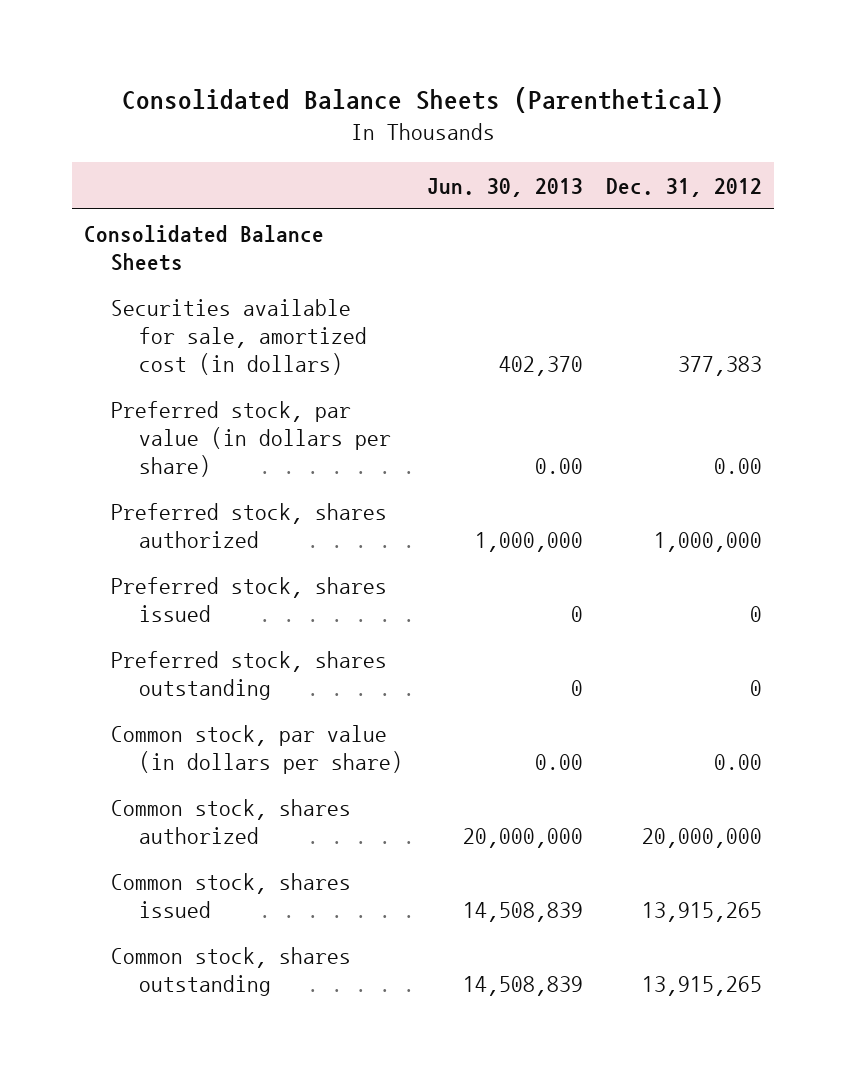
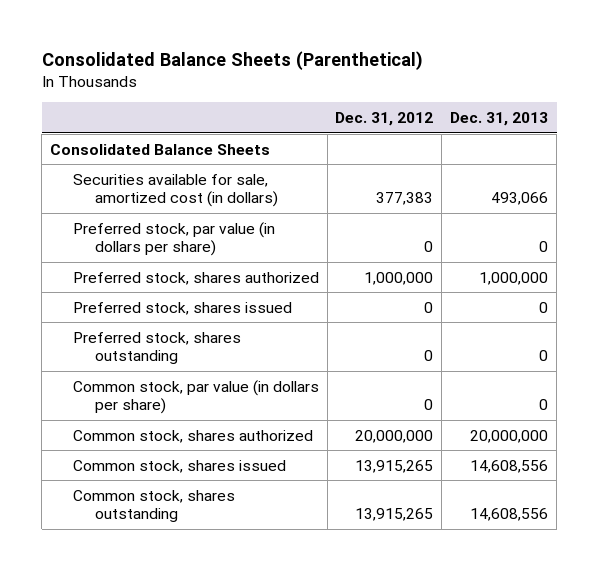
- | Jun. 30, 2013 | Dec. 31, 2012
+ | Dec. 31, 2012 | Dec. 31, 2013
- Preferred stock, par value (in dollars per share) | 0.00 | 0.00
+ Preferred stock, par value (in dollars per share) | 0 | 0
- Common stock, par value (in dollars per share) | 0.00 | 0.00
+ Common stock, par value (in dollars per share) | 0 | 0

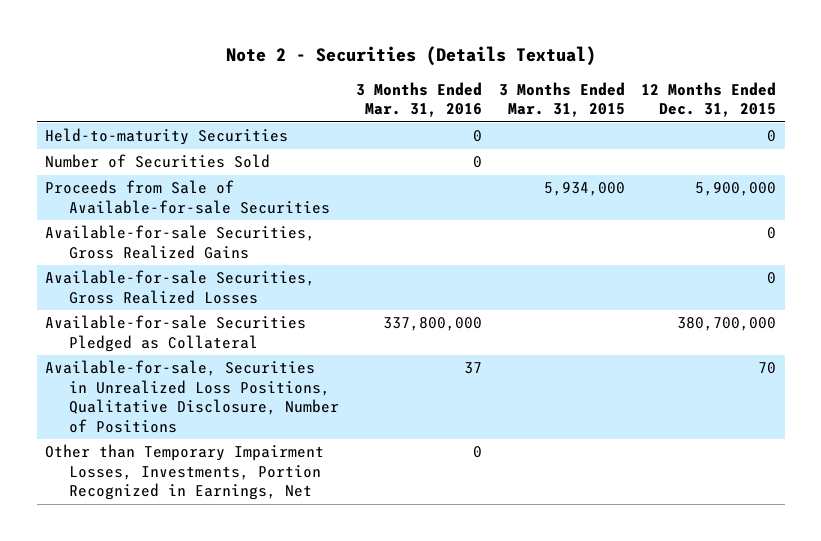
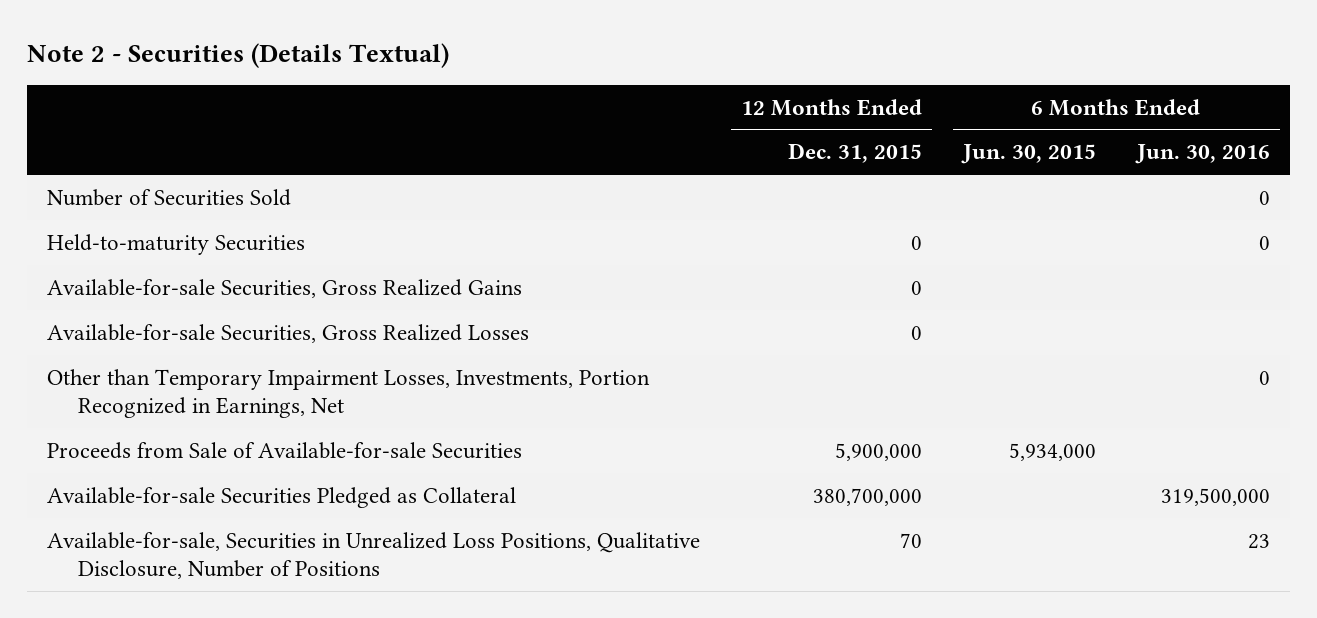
- | 3 Months Ended Mar. 31, 2016 | 3 Months Ended Mar. 31, 2015 | 12 Months Ended Dec. 31, 2015
+ | 12 Months Ended Dec. 31, 2015 | 6 Months Ended Jun. 30, 2015 | 6 Months Ended Jun. 30, 2016
moved down: Held-to-maturity Securities | 0 | | 0
moved up: Other than Temporary Impairment Losses, Investments, Portion Recognized in Earnings, Net | | | 0
moved down: Proceeds from Sale of Available-for-sale Securities | 5,900,000 | 5,934,000 |

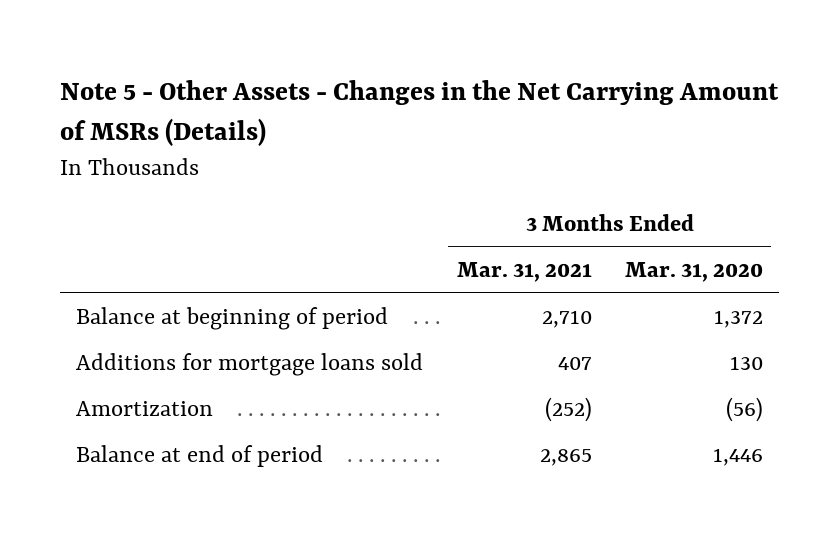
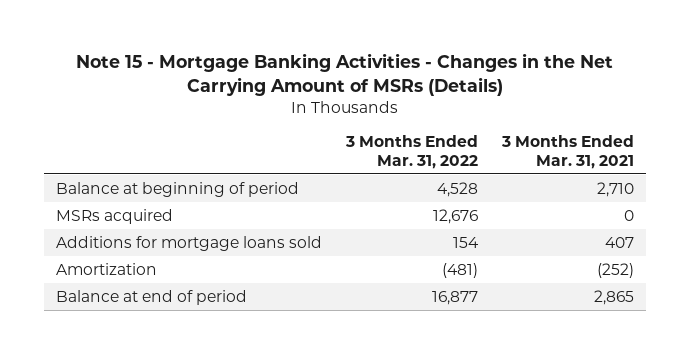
- Note 5 - Other Assets - Changes in the Net Carrying Amount of MSRs (Details)
+ Note 15 - Mortgage Banking Activities - Changes in the Net Carrying Amount of MSRs (Details)
- | 3 Months Ended Mar. 31, 2021 | 3 Months Ended Mar. 31, 2020
+ | 3 Months Ended Mar. 31, 2022 | 3 Months Ended Mar. 31, 2021
+ MSRs acquired | 12,676 | 0

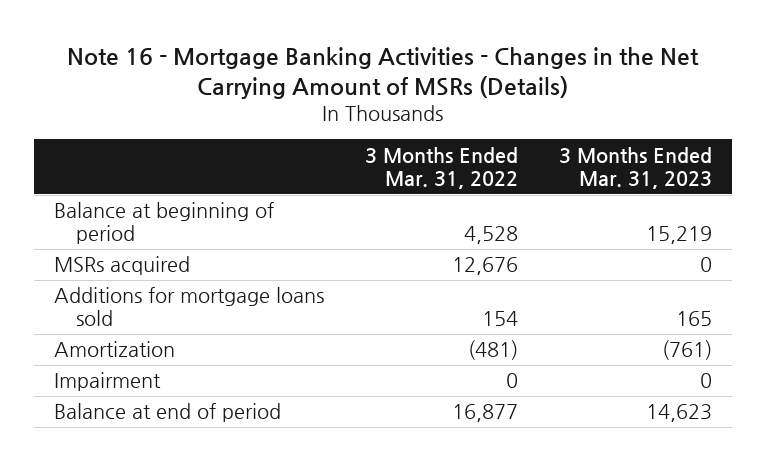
- Note 15 - Mortgage Banking Activities - Changes in the Net Carrying Amount of MSRs (Details)
+ Note 16 - Mortgage Banking Activities - Changes in the Net Carrying Amount of MSRs (Details)
- | 3 Months Ended Mar. 31, 2022 | 3 Months Ended Mar. 31, 2021
+ | 3 Months Ended Mar. 31, 2022 | 3 Months Ended Mar. 31, 2023
+ Impairment | 0 | 0

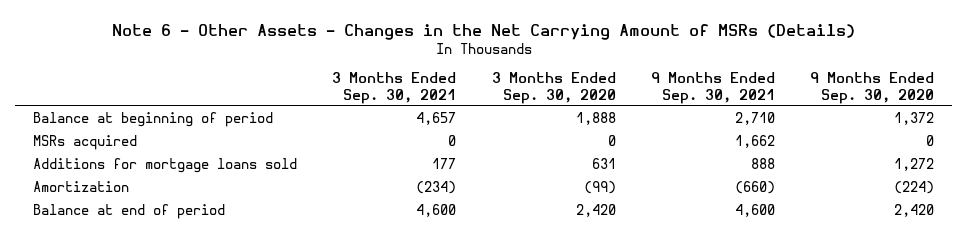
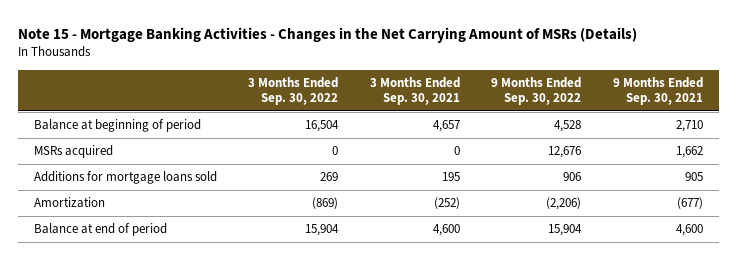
- Note 6 - Other Assets - Changes in the Net Carrying Amount of MSRs (Details)
+ Note 15 - Mortgage Banking Activities - Changes in the Net Carrying Amount of MSRs (Details)
- | 3 Months Ended Sep. 30, 2021 | 3 Months Ended Sep. 30, 2020 | 9 Months Ended Sep. 30, 2021 | 9 Months Ended Sep. 30, 2020
+ | 3 Months Ended Sep. 30, 2022 | 3 Months Ended Sep. 30, 2021 | 9 Months Ended Sep. 30, 2022 | 9 Months Ended Sep. 30, 2021
- Additions for mortgage loans sold | 177 | 631 | 888 | 1,272
- Amortization | (234) | (99) | (660) | (224)
+ Additions for mortgage loans sold | 269 | 195 | 906 | 905
+ Amortization | (869) | (252) | (2,206) | (677)

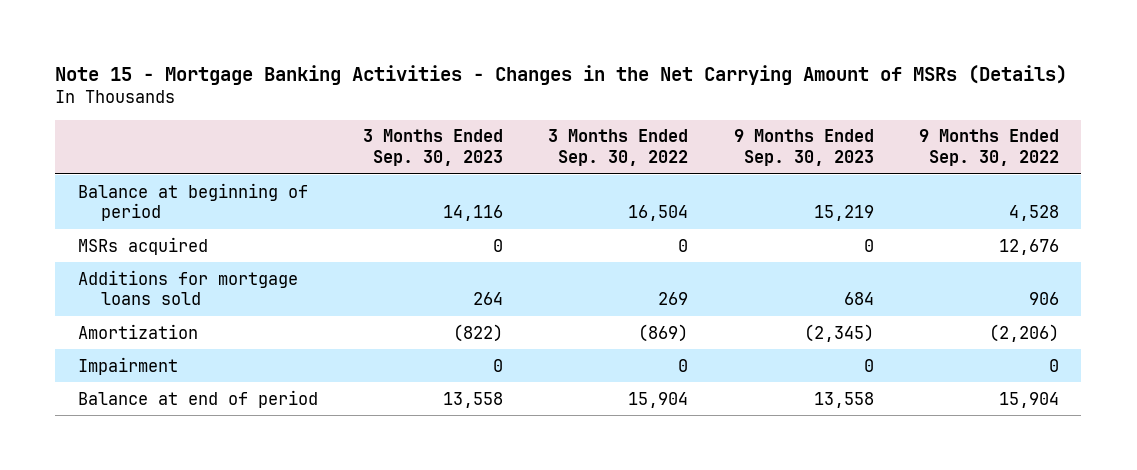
- | 3 Months Ended Sep. 30, 2022 | 3 Months Ended Sep. 30, 2021 | 9 Months Ended Sep. 30, 2022 | 9 Months Ended Sep. 30, 2021
+ | 3 Months Ended Sep. 30, 2023 | 3 Months Ended Sep. 30, 2022 | 9 Months Ended Sep. 30, 2023 | 9 Months Ended Sep. 30, 2022
+ Impairment | 0 | 0 | 0 | 0

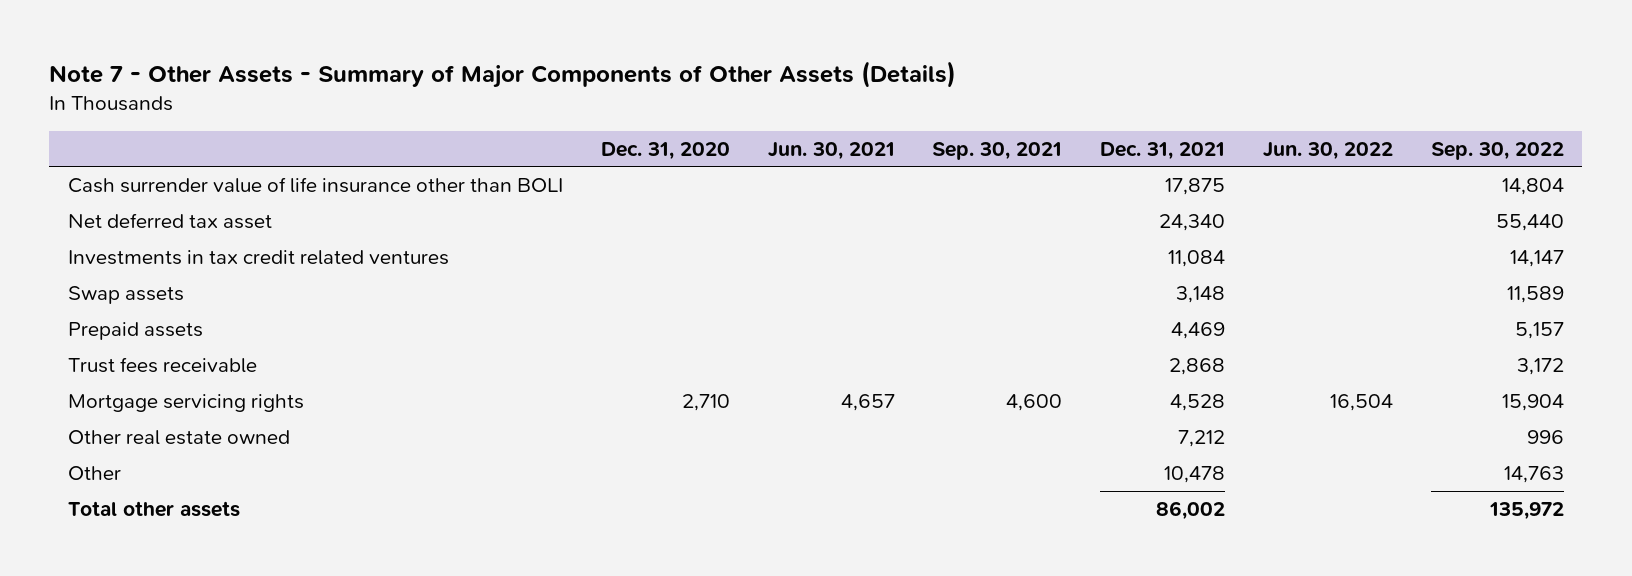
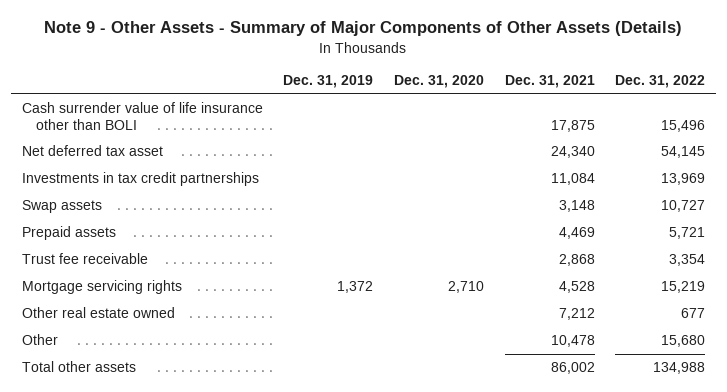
- Note 7 - Other Assets - Summary of Major Components of Other Assets (Details)
+ Note 9 - Other Assets - Summary of Major Components of Other Assets (Details)
- | Dec. 31, 2020 | Jun. 30, 2021 | Sep. 30, 2021 | Dec. 31, 2021 | Jun. 30, 2022 | Sep. 30, 2022
+ | Dec. 31, 2019 | Dec. 31, 2020 | Dec. 31, 2021 | Dec. 31, 2022
- Investments in tax credit related ventures | | | | 11,084 | | 14,147
+ Investments in tax credit partnerships | | | 11,084 | 13,969
- Trust fees receivable | | | | 2,868 | | 3,172
+ Trust fee receivable | | | 2,868 | 3,354

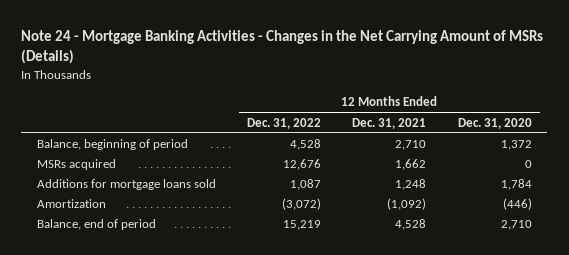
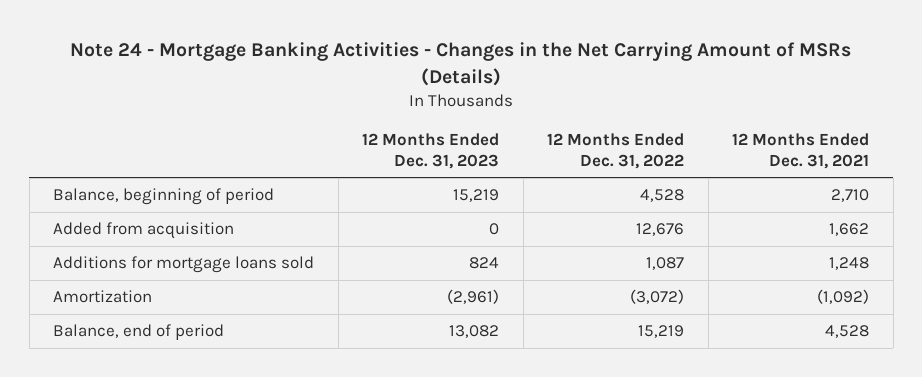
- | 12 Months Ended Dec. 31, 2022 | 12 Months Ended Dec. 31, 2021 | 12 Months Ended Dec. 31, 2020
+ | 12 Months Ended Dec. 31, 2023 | 12 Months Ended Dec. 31, 2022 | 12 Months Ended Dec. 31, 2021
- MSRs acquired | 12,676 | 1,662 | 0
+ Added from acquisition | 0 | 12,676 | 1,662

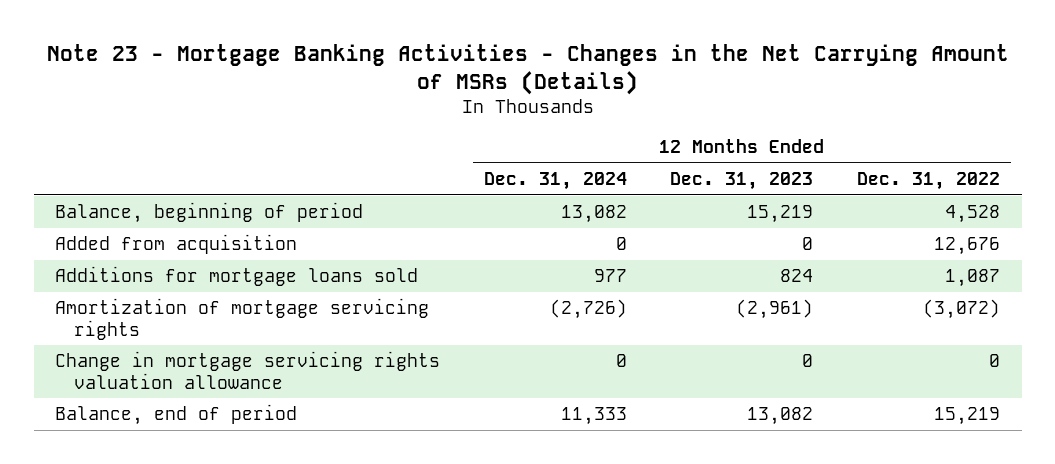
- Note 24 - Mortgage Banking Activities - Changes in the Net Carrying Amount of MSRs (Details)
+ Note 23 - Mortgage Banking Activities - Changes in the Net Carrying Amount of MSRs (Details)
- | 12 Months Ended Dec. 31, 2023 | 12 Months Ended Dec. 31, 2022 | 12 Months Ended Dec. 31, 2021
+ | 12 Months Ended Dec. 31, 2024 | 12 Months Ended Dec. 31, 2023 | 12 Months Ended Dec. 31, 2022
- Amortization | (2,961) | (3,072) | (1,092)
+ Amortization of mortgage servicing rights | (2,726) | (2,961) | (3,072)
+ Change in mortgage servicing rights valuation allowance | 0 | 0 | 0

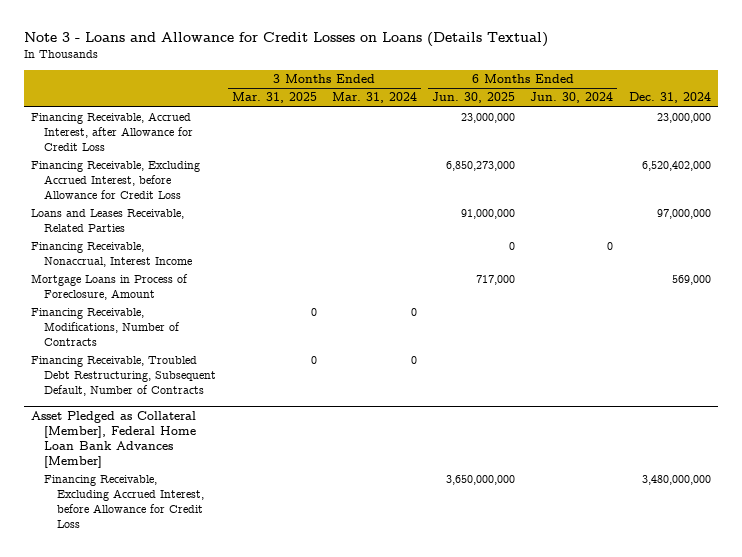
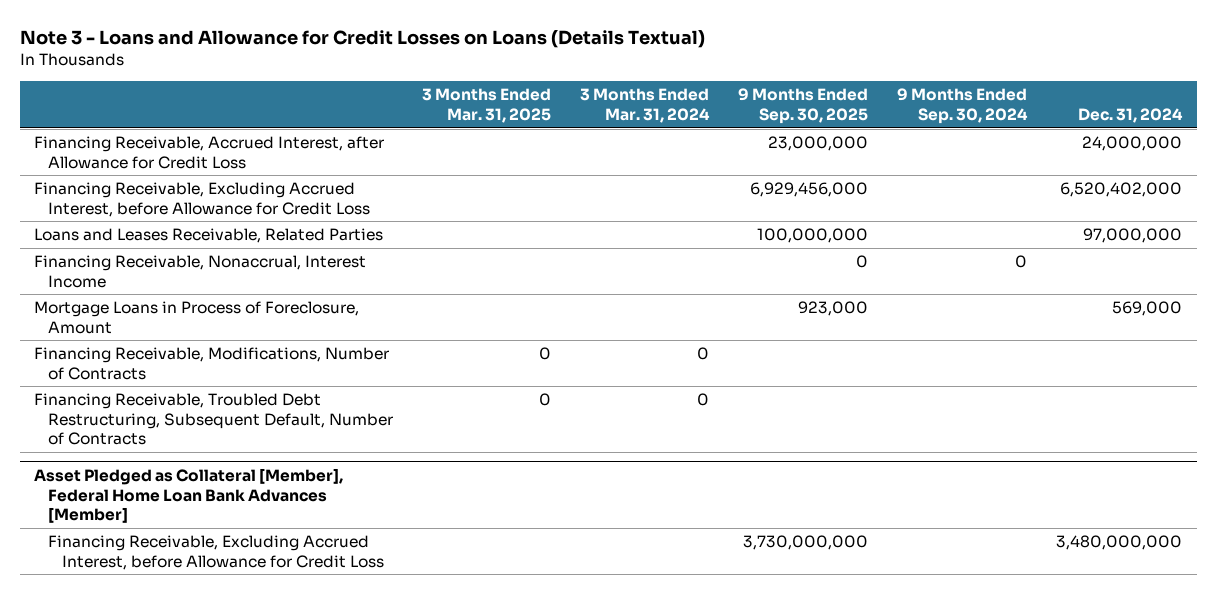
- | 3 Months Ended Mar. 31, 2025 | 3 Months Ended Mar. 31, 2024 | 6 Months Ended Jun. 30, 2025 | 6 Months Ended Jun. 30, 2024 | Dec. 31, 2024
+ | 3 Months Ended Mar. 31, 2025 | 3 Months Ended Mar. 31, 2024 | 9 Months Ended Sep. 30, 2025 | 9 Months Ended Sep. 30, 2024 | Dec. 31, 2024
- Financing Receivable, Accrued Interest, after Allowance for Credit Loss | | | 23,000,000 | | 23,000,000
+ Financing Receivable, Accrued Interest, after Allowance for Credit Loss | | | 23,000,000 | | 24,000,000

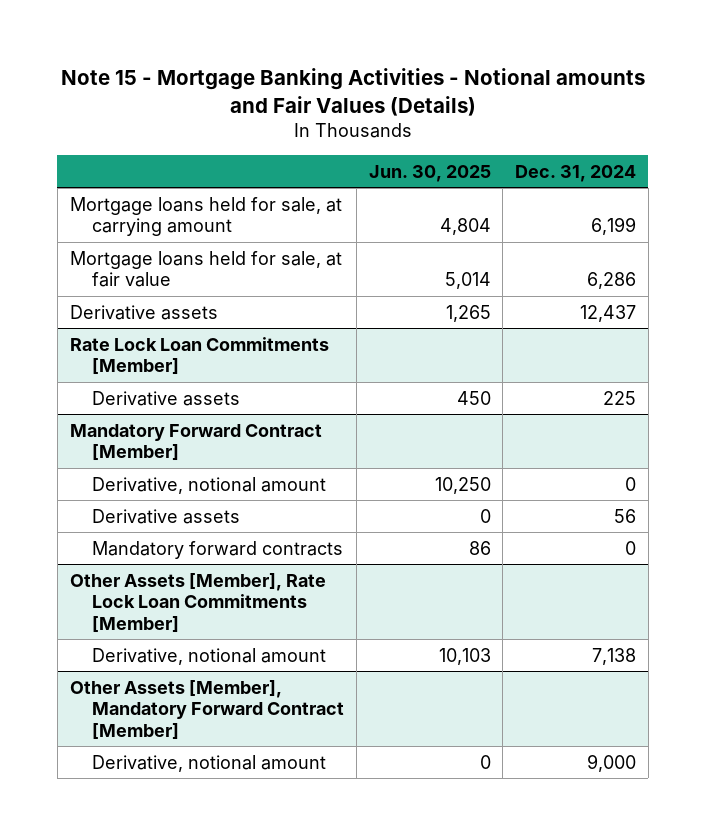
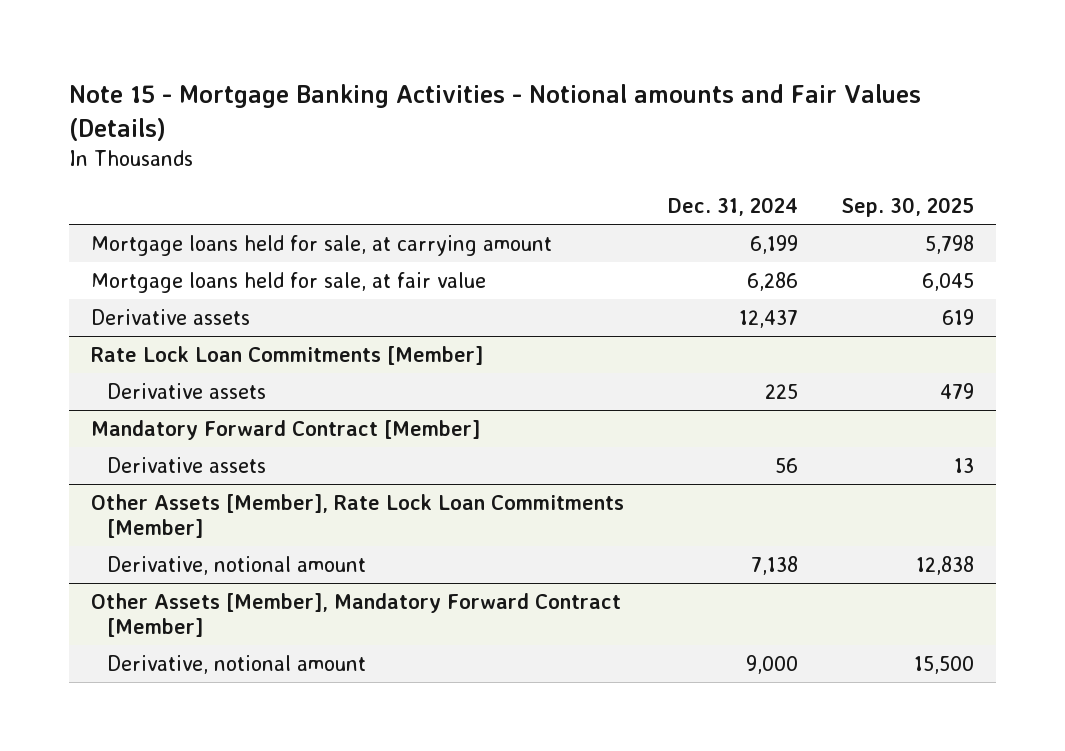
- | Jun. 30, 2025 | Dec. 31, 2024
+ | Dec. 31, 2024 | Sep. 30, 2025
@ Mandatory Forward Contract [Member]
- Derivative, notional amount | 10,250 | 0
- Mandatory forward contracts | 86 | 0

